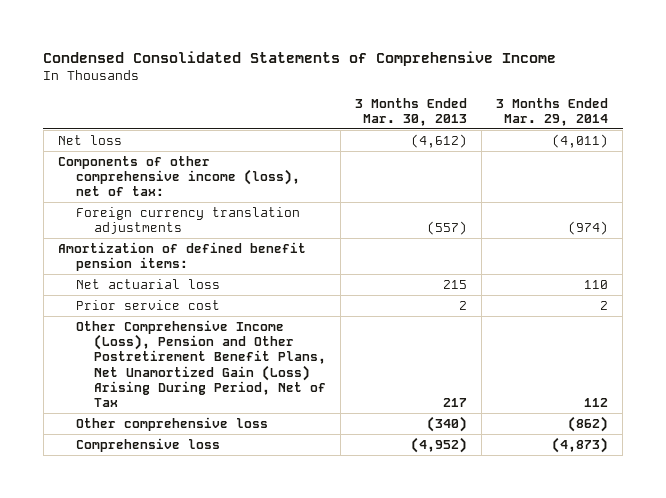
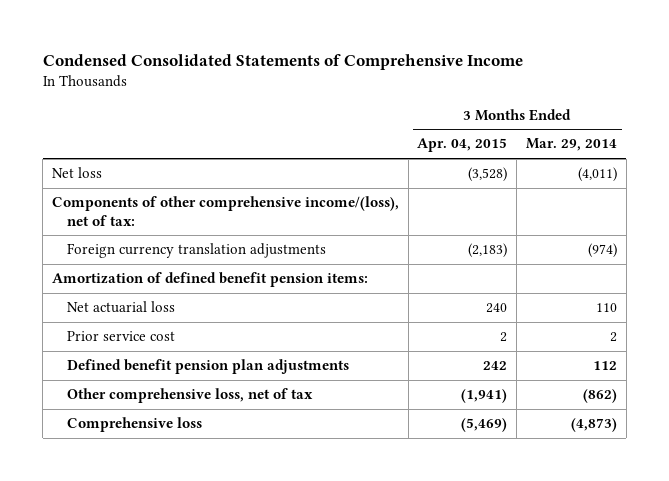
- | 3 Months Ended Mar. 30, 2013 | 3 Months Ended Mar. 29, 2014
+ | 3 Months Ended Apr. 04, 2015 | 3 Months Ended Mar. 29, 2014
- Components of other comprehensive income (loss), net of tax:
+ Components of other comprehensive income/(loss), net of tax:
- Other Comprehensive Income (Loss), Pension and Other Postretirement Benefit Plans, Net Unamortized Gain (Loss) Arising During Period, Net of Tax | 217 | 112
- Other comprehensive loss | (340) | (862)
+ Defined benefit pension plan adjustments | 242 | 112
+ Other comprehensive loss, net of tax | (1,941) | (862)

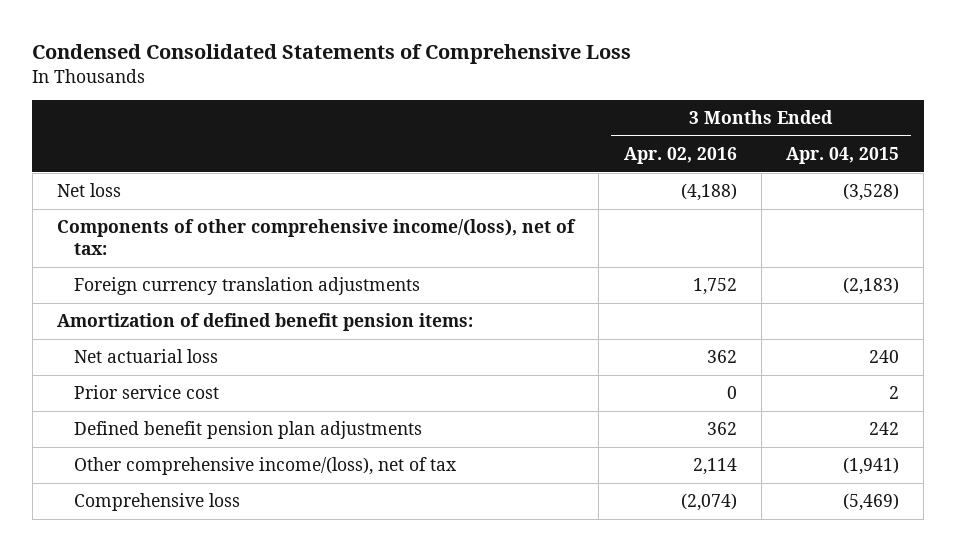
- Condensed Consolidated Statements of Comprehensive Income
+ Condensed Consolidated Statements of Comprehensive Loss
- | 3 Months Ended Apr. 04, 2015 | 3 Months Ended Mar. 29, 2014
+ | 3 Months Ended Apr. 02, 2016 | 3 Months Ended Apr. 04, 2015
- Other comprehensive loss, net of tax | (1,941) | (862)
+ Other comprehensive income/(loss), net of tax | 2,114 | (1,941)

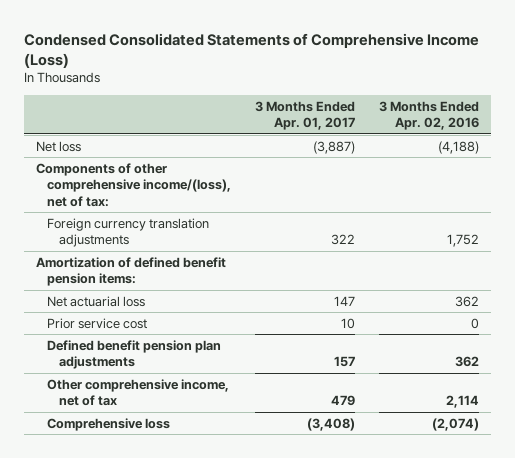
- Condensed Consolidated Statements of Comprehensive Loss
+ Condensed Consolidated Statements of Comprehensive Income (Loss)
- | 3 Months Ended Apr. 02, 2016 | 3 Months Ended Apr. 04, 2015
+ | 3 Months Ended Apr. 01, 2017 | 3 Months Ended Apr. 02, 2016
- Other comprehensive income/(loss), net of tax | 2,114 | (1,941)
+ Other comprehensive income, net of tax | 479 | 2,114

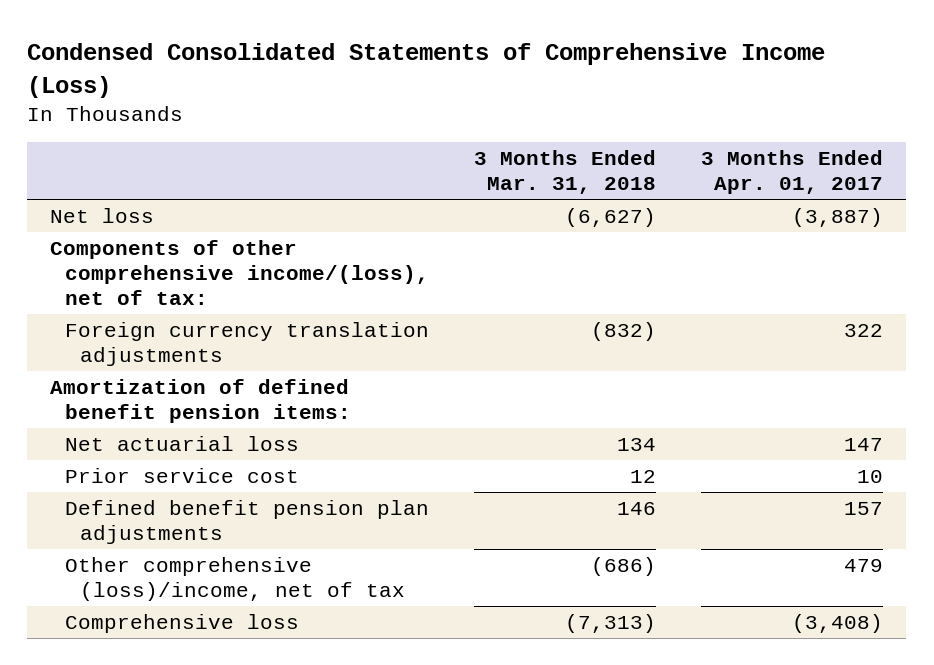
- | 3 Months Ended Apr. 01, 2017 | 3 Months Ended Apr. 02, 2016
+ | 3 Months Ended Mar. 31, 2018 | 3 Months Ended Apr. 01, 2017
- Other comprehensive income, net of tax | 479 | 2,114
+ Other comprehensive (loss)/income, net of tax | (686) | 479

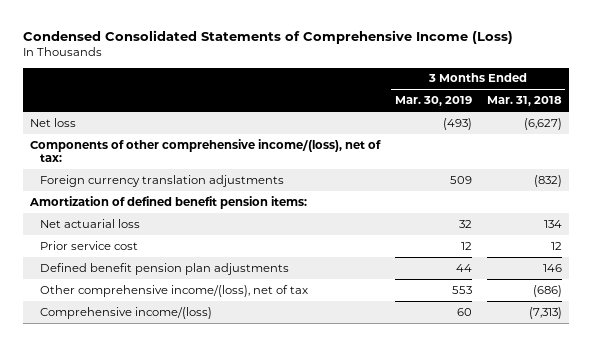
- | 3 Months Ended Mar. 31, 2018 | 3 Months Ended Apr. 01, 2017
+ | 3 Months Ended Mar. 30, 2019 | 3 Months Ended Mar. 31, 2018
- Other comprehensive (loss)/income, net of tax | (686) | 479
- Comprehensive loss | (7,313) | (3,408)
+ Other comprehensive income/(loss), net of tax | 553 | (686)
+ Comprehensive income/(loss) | 60 | (7,313)

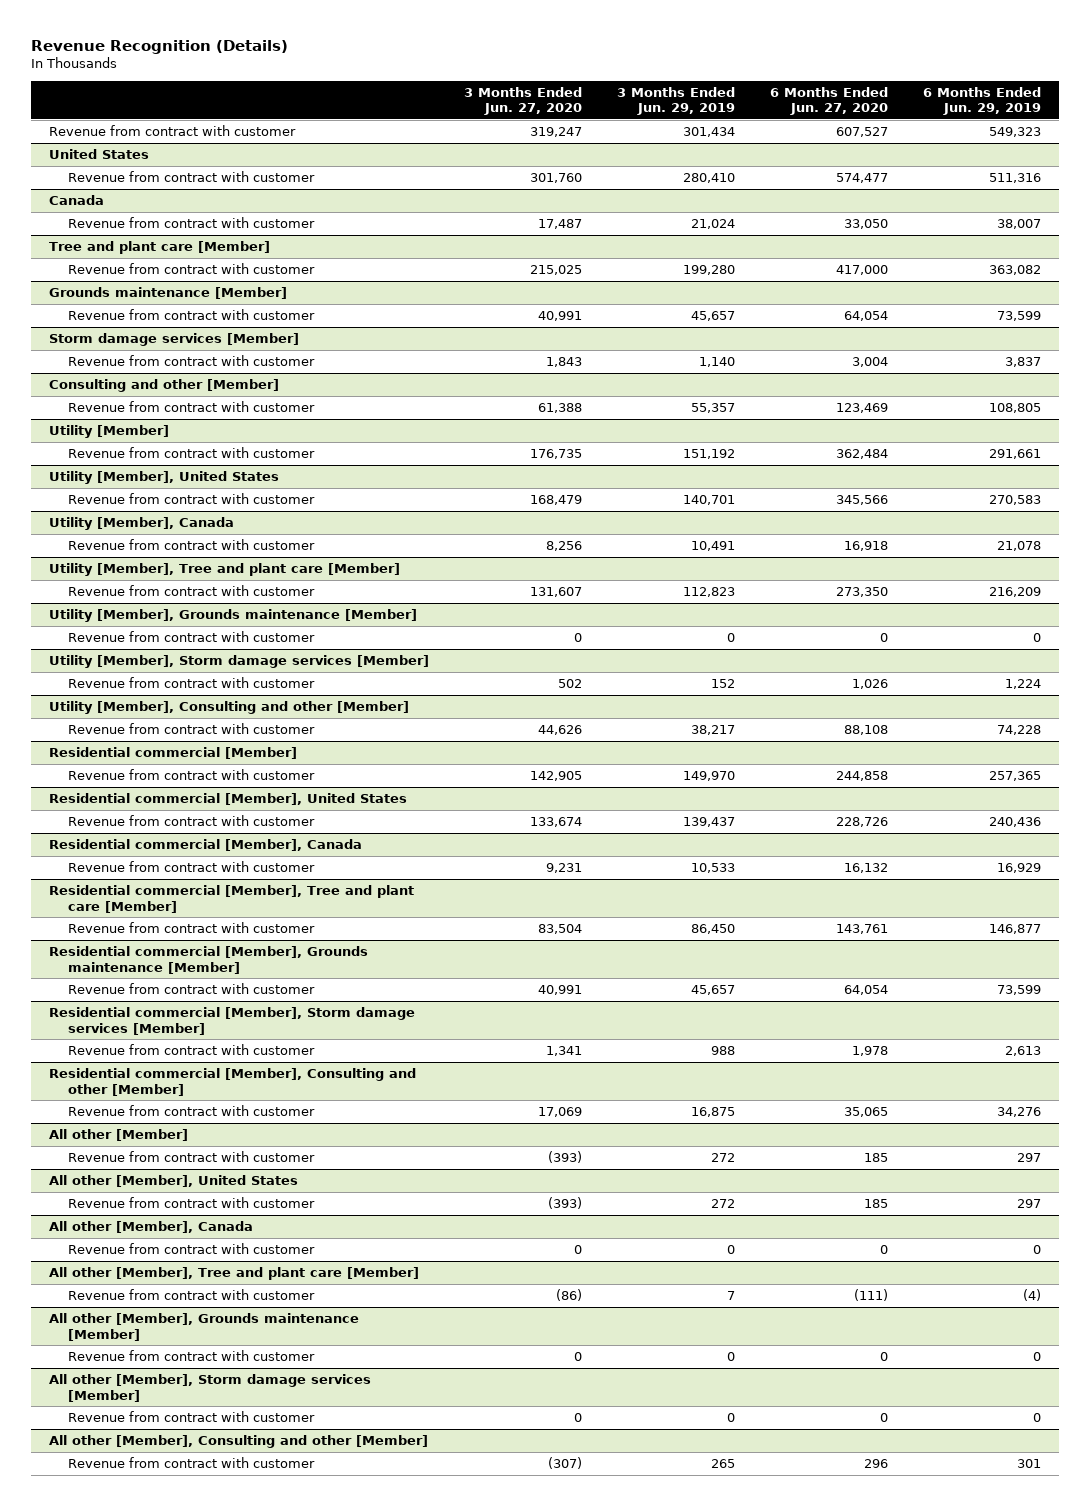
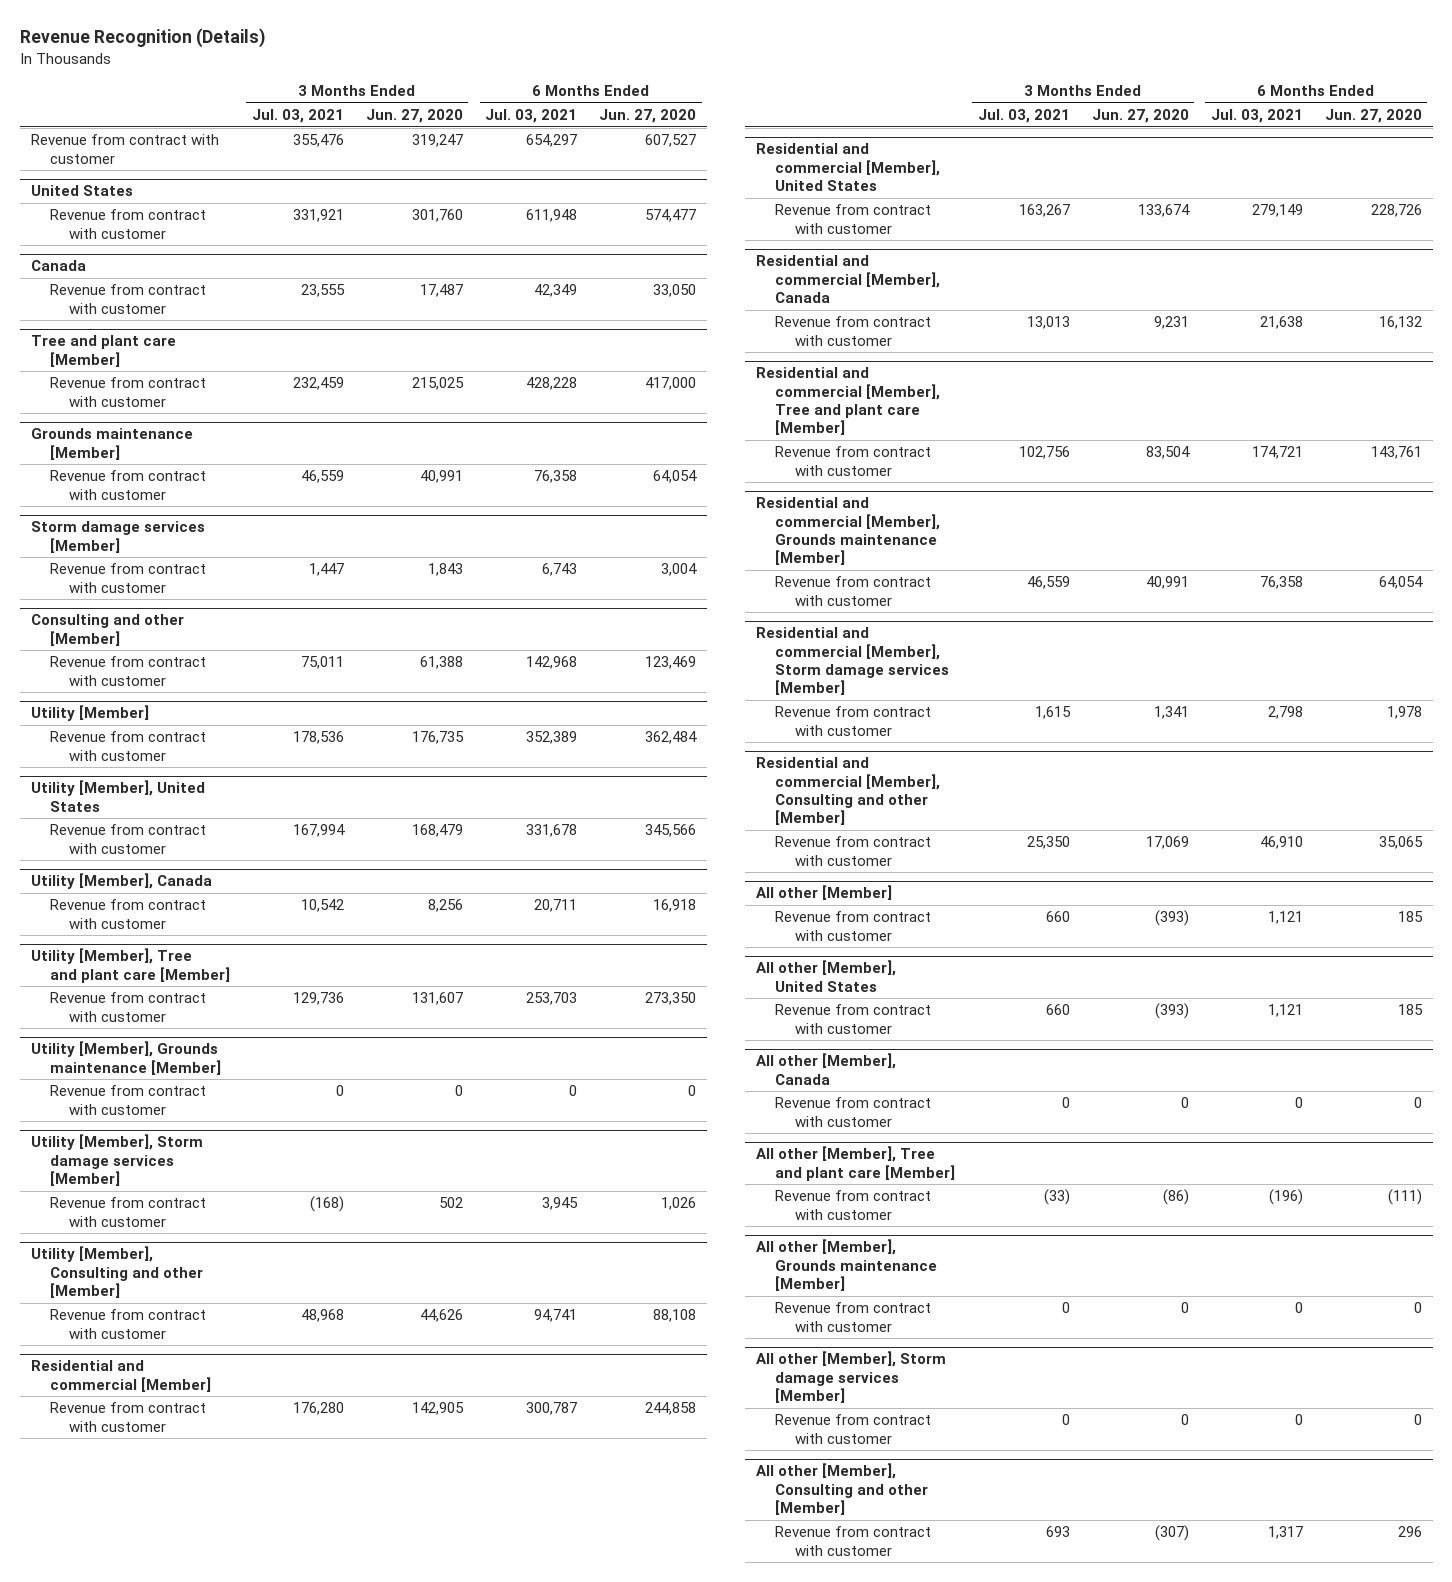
- | 3 Months Ended Jun. 27, 2020 | 3 Months Ended Jun. 29, 2019 | 6 Months Ended Jun. 27, 2020 | 6 Months Ended Jun. 29, 2019
+ | 3 Months Ended Jul. 03, 2021 | 3 Months Ended Jun. 27, 2020 | 6 Months Ended Jul. 03, 2021 | 6 Months Ended Jun. 27, 2020
- Residential commercial [Member]
+ Residential and commercial [Member]
- Residential commercial [Member], United States
+ Residential and commercial [Member], United States
- Residential commercial [Member], Canada
+ Residential and commercial [Member], Canada
- Residential commercial [Member], Tree and plant care [Member]
+ Residential and commercial [Member], Tree and plant care [Member]
- Residential commercial [Member], Grounds maintenance [Member]
+ Residential and commercial [Member], Grounds maintenance [Member]
- Residential commercial [Member], Storm damage services [Member]
+ Residential and commercial [Member], Storm damage services [Member]
- Residential commercial [Member], Consulting and other [Member]
+ Residential and commercial [Member], Consulting and other [Member]

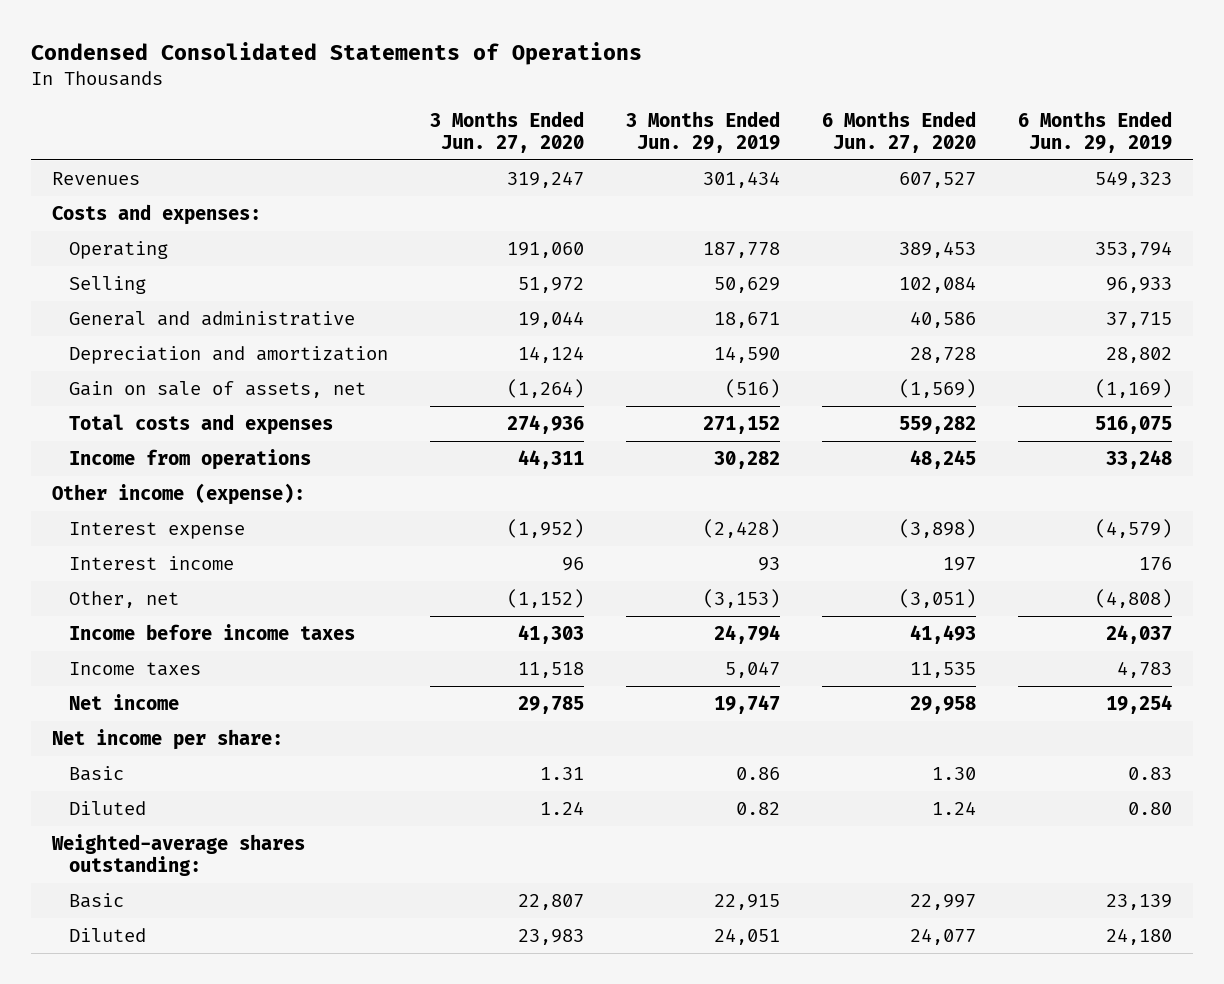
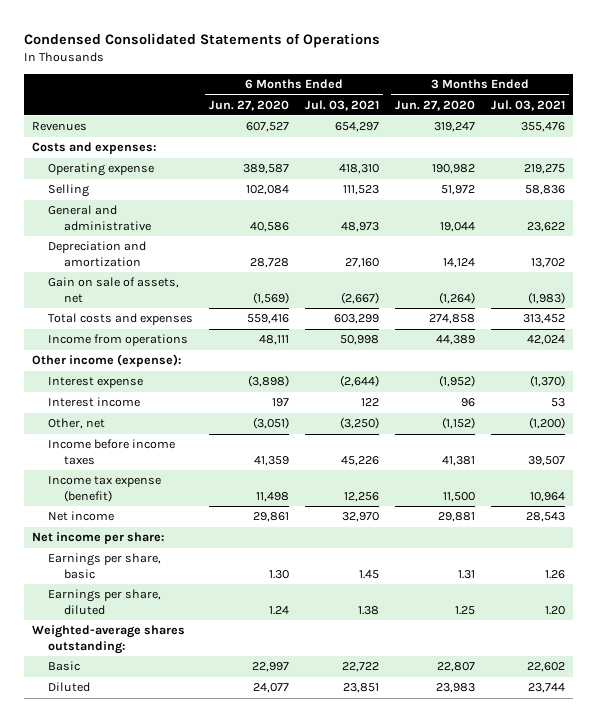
- | 3 Months Ended Jun. 27, 2020 | 3 Months Ended Jun. 29, 2019 | 6 Months Ended Jun. 27, 2020 | 6 Months Ended Jun. 29, 2019
+ | 6 Months Ended Jun. 27, 2020 | 6 Months Ended Jul. 03, 2021 | 3 Months Ended Jun. 27, 2020 | 3 Months Ended Jul. 03, 2021
- Operating | 191,060 | 187,778 | 389,453 | 353,794
+ Operating expense | 389,587 | 418,310 | 190,982 | 219,275
- Total costs and expenses | 274,936 | 271,152 | 559,282 | 516,075
- Income from operations | 44,311 | 30,282 | 48,245 | 33,248
+ Total costs and expenses | 559,416 | 603,299 | 274,858 | 313,452
+ Income from operations | 48,111 | 50,998 | 44,389 | 42,024
- Income before income taxes | 41,303 | 24,794 | 41,493 | 24,037
- Income taxes | 11,518 | 5,047 | 11,535 | 4,783
- Net income | 29,785 | 19,747 | 29,958 | 19,254
+ Income before income taxes | 41,359 | 45,226 | 41,381 | 39,507
+ Income tax expense (benefit) | 11,498 | 12,256 | 11,500 | 10,964
+ Net income | 29,861 | 32,970 | 29,881 | 28,543
- Basic | 1.31 | 0.86 | 1.30 | 0.83
- Diluted | 1.24 | 0.82 | 1.24 | 0.80
+ Earnings per share, basic | 1.30 | 1.45 | 1.31 | 1.26
+ Earnings per share, diluted | 1.24 | 1.38 | 1.25 | 1.20

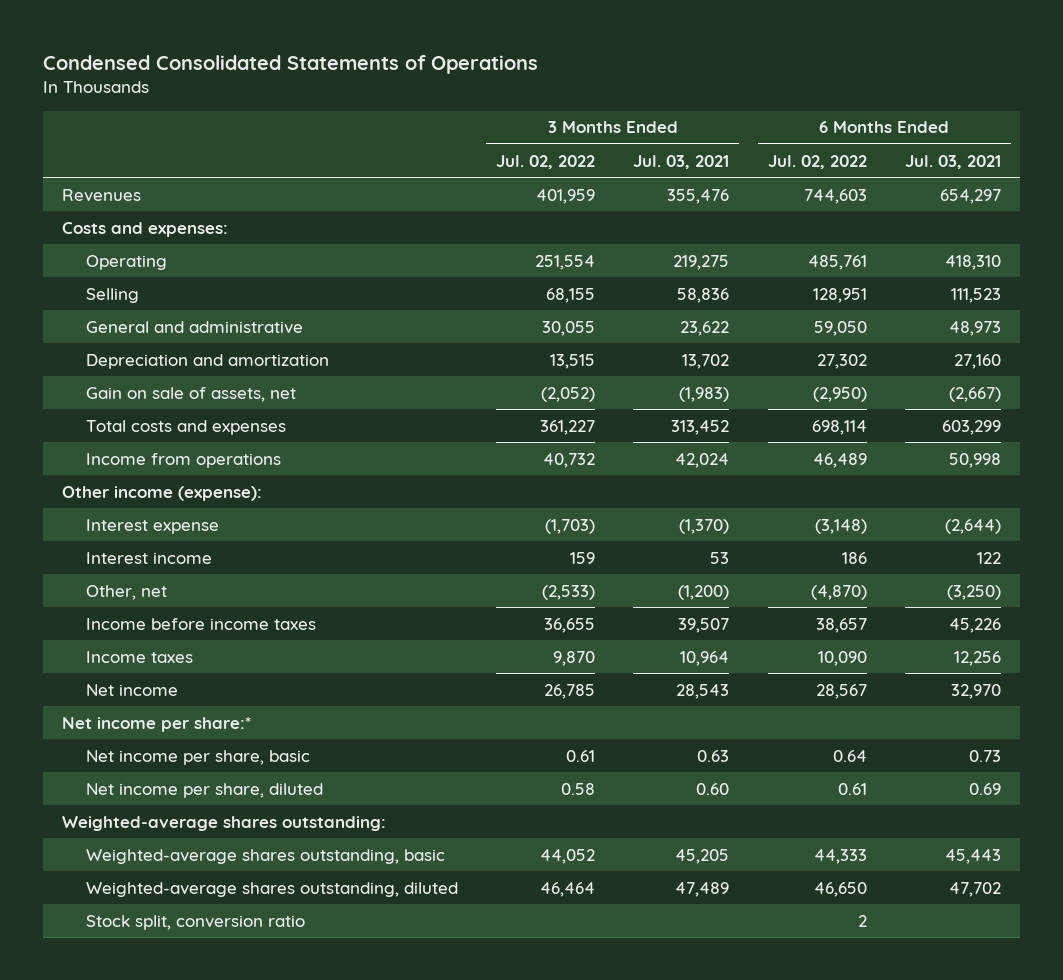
- | 6 Months Ended Jun. 27, 2020 | 6 Months Ended Jul. 03, 2021 | 3 Months Ended Jun. 27, 2020 | 3 Months Ended Jul. 03, 2021
+ | 3 Months Ended Jul. 02, 2022 | 3 Months Ended Jul. 03, 2021 | 6 Months Ended Jul. 02, 2022 | 6 Months Ended Jul. 03, 2021
- Operating expense | 389,587 | 418,310 | 190,982 | 219,275
+ Operating | 251,554 | 219,275 | 485,761 | 418,310
- Income tax expense (benefit) | 11,498 | 12,256 | 11,500 | 10,964
+ Income taxes | 9,870 | 10,964 | 10,090 | 12,256
- Net income per share:
- Earnings per share, basic | 1.30 | 1.45 | 1.31 | 1.26
- Earnings per share, diluted | 1.24 | 1.38 | 1.25 | 1.20
+ Net income per share:*
+ Net income per share, basic | 0.61 | 0.63 | 0.64 | 0.73
+ Net income per share, diluted | 0.58 | 0.60 | 0.61 | 0.69
- Basic | 22,997 | 22,722 | 22,807 | 22,602
- Diluted | 24,077 | 23,851 | 23,983 | 23,744
+ Weighted-average shares outstanding, basic | 44,052 | 45,205 | 44,333 | 45,443
+ Weighted-average shares outstanding, diluted | 46,464 | 47,489 | 46,650 | 47,702
+ Stock split, conversion ratio | | | 2 |

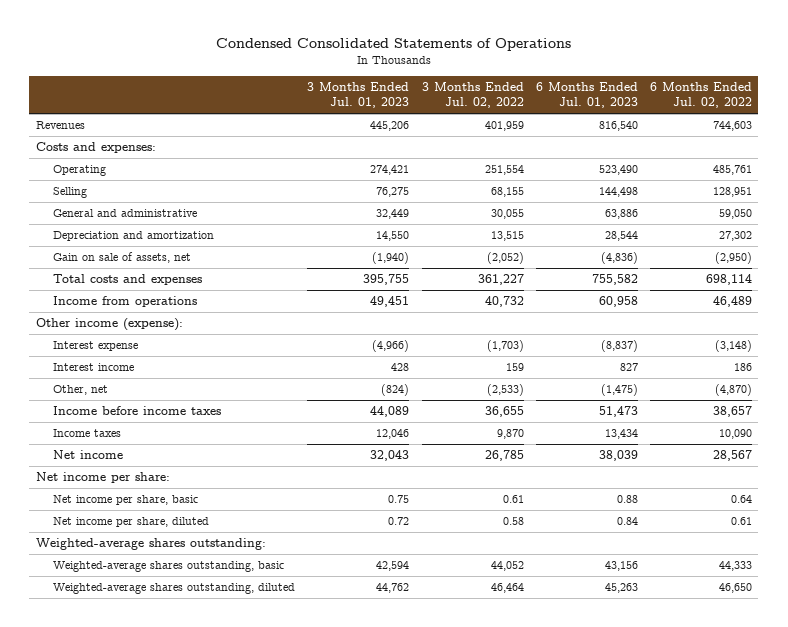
- | 3 Months Ended Jul. 02, 2022 | 3 Months Ended Jul. 03, 2021 | 6 Months Ended Jul. 02, 2022 | 6 Months Ended Jul. 03, 2021
+ | 3 Months Ended Jul. 01, 2023 | 3 Months Ended Jul. 02, 2022 | 6 Months Ended Jul. 01, 2023 | 6 Months Ended Jul. 02, 2022
- Net income per share:*
+ Net income per share:
- Stock split, conversion ratio | | | 2 |

